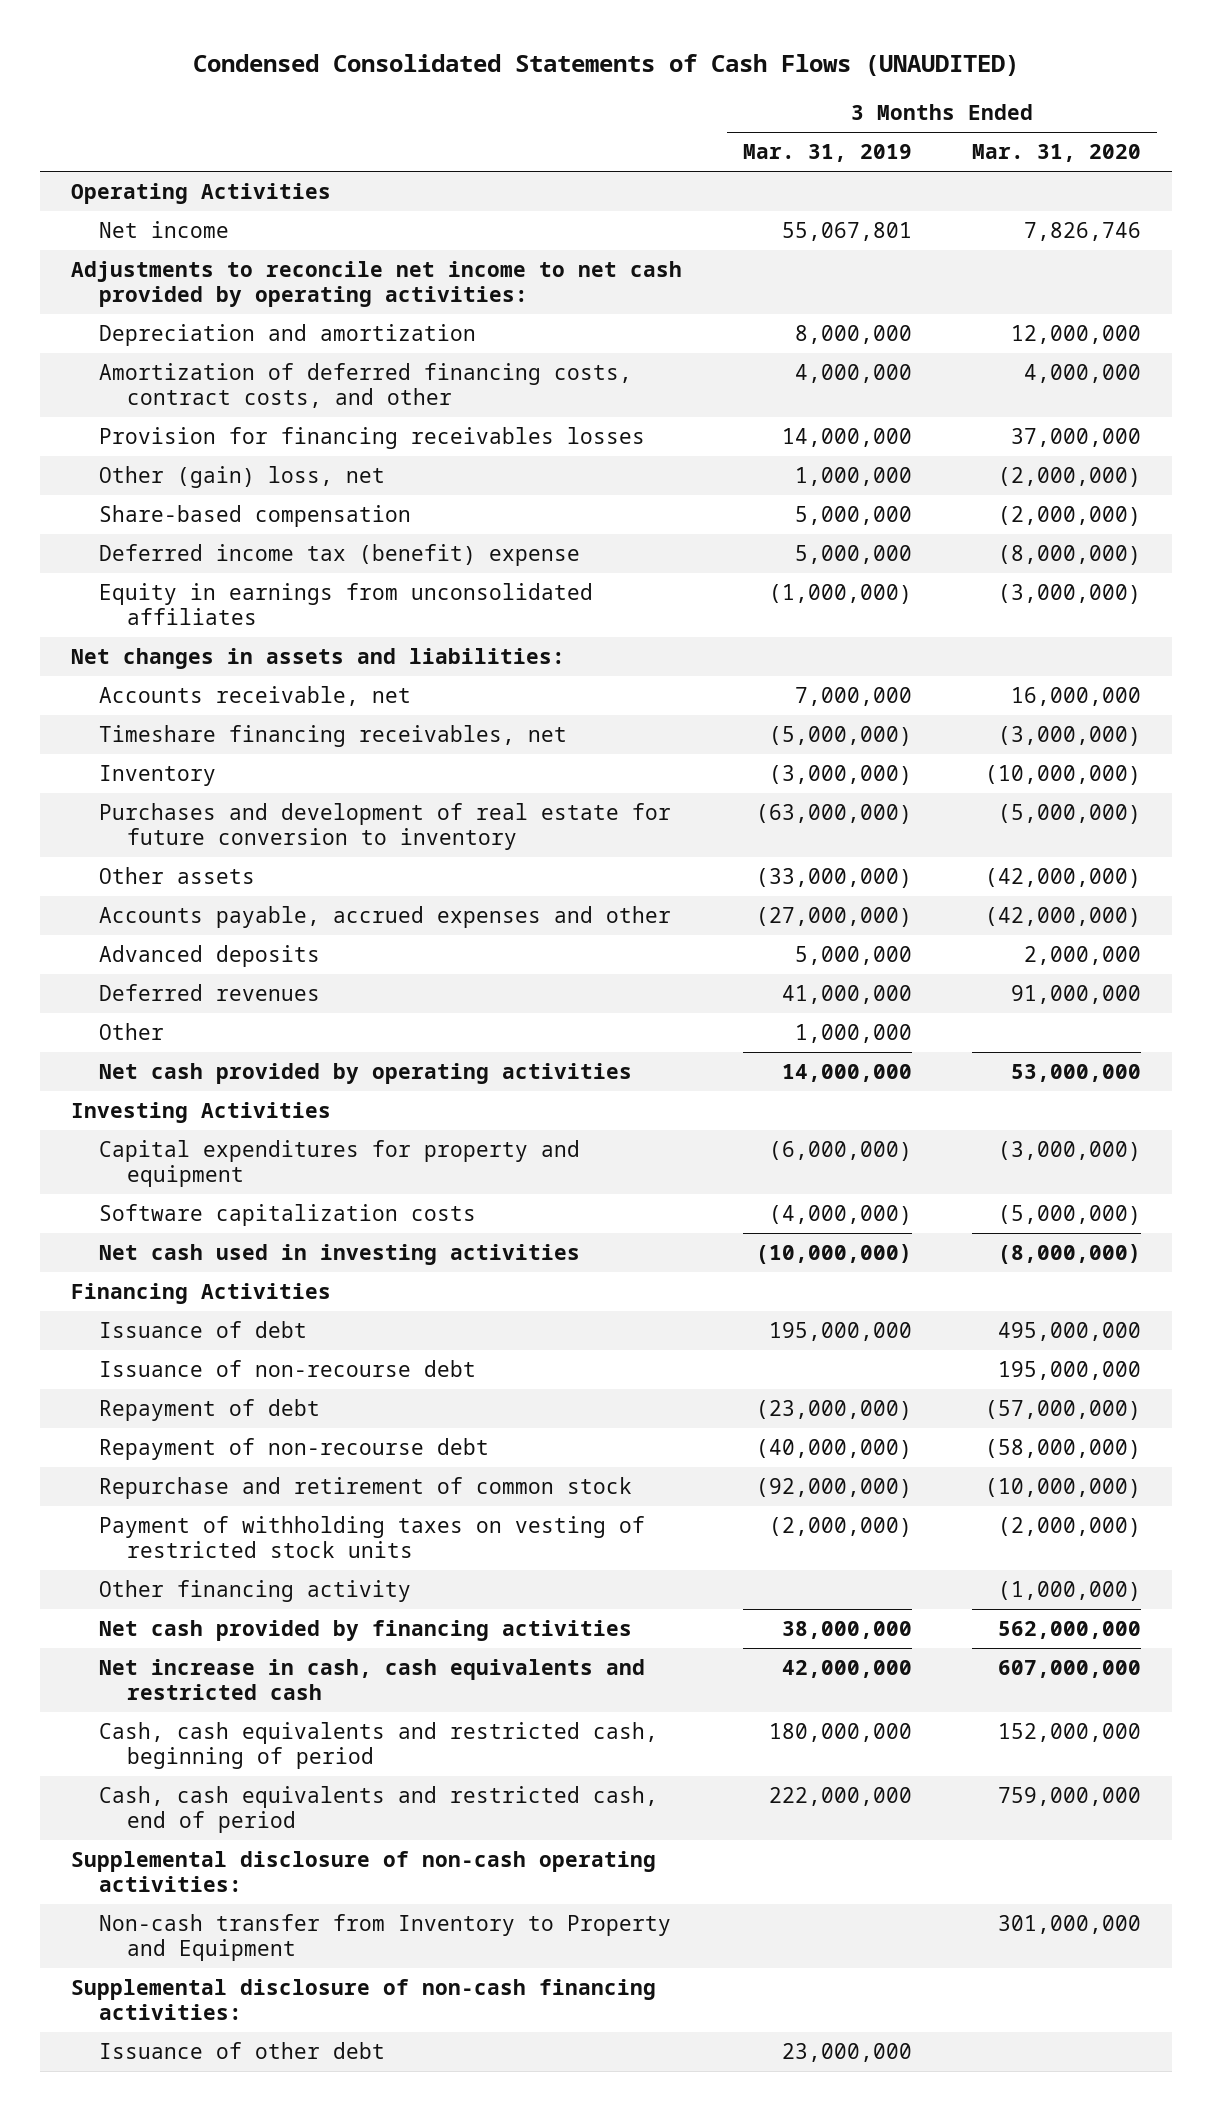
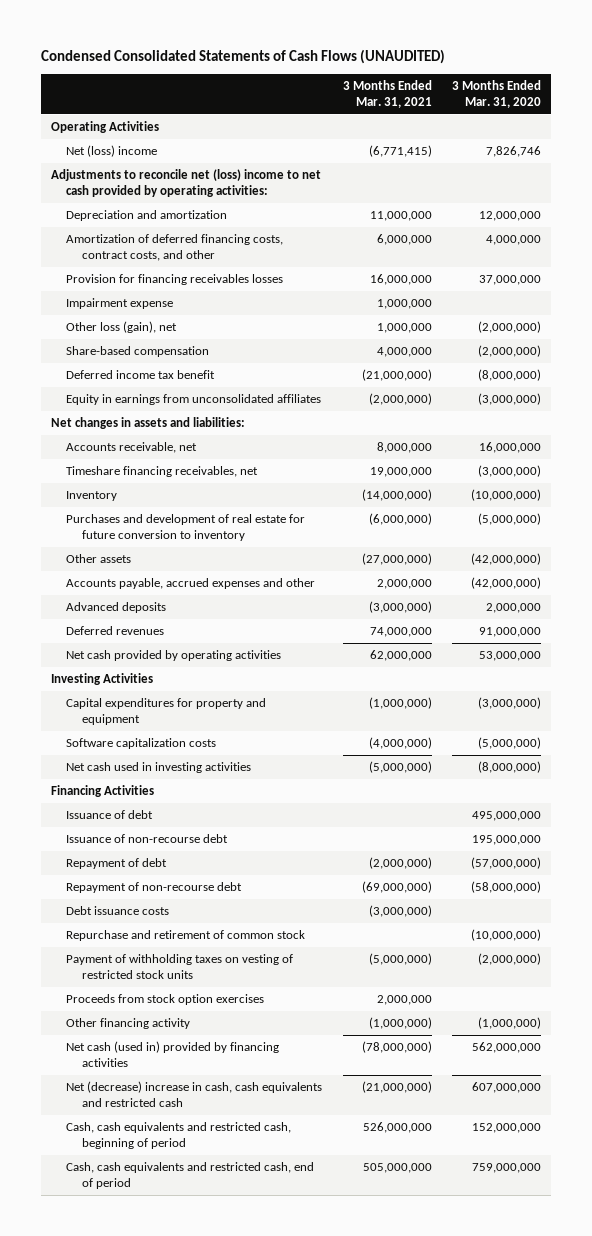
- | 3 Months Ended Mar. 31, 2019 | 3 Months Ended Mar. 31, 2020
+ | 3 Months Ended Mar. 31, 2021 | 3 Months Ended Mar. 31, 2020
- Net income | 55,067,801 | 7,826,746
- Adjustments to reconcile net income to net cash provided by operating activities:
+ Net (loss) income | (6,771,415) | 7,826,746
+ Adjustments to reconcile net (loss) income to net cash provided by operating activities:
- Other (gain) loss, net | 1,000,000 | (2,000,000)
+ Impairment expense | 1,000,000 |
+ Other loss (gain), net | 1,000,000 | (2,000,000)
- Deferred income tax (benefit) expense | 5,000,000 | (8,000,000)
+ Deferred income tax benefit | (21,000,000) | (8,000,000)
- Other | 1,000,000 |
+ Debt issuance costs | (3,000,000) |
+ Proceeds from stock option exercises | 2,000,000 |
- Net cash provided by financing activities | 38,000,000 | 562,000,000
- Net increase in cash, cash equivalents and restricted cash | 42,000,000 | 607,000,000
+ Net cash (used in) provided by financing activities | (78,000,000) | 562,000,000
+ Net (decrease) increase in cash, cash equivalents and restricted cash | (21,000,000) | 607,000,000
- Supplemental disclosure of non-cash operating activities:
- Non-cash transfer from Inventory to Property and Equipment | | 301,000,000
- Supplemental disclosure of non-cash financing activities:
- Issuance of other debt | 23,000,000 |

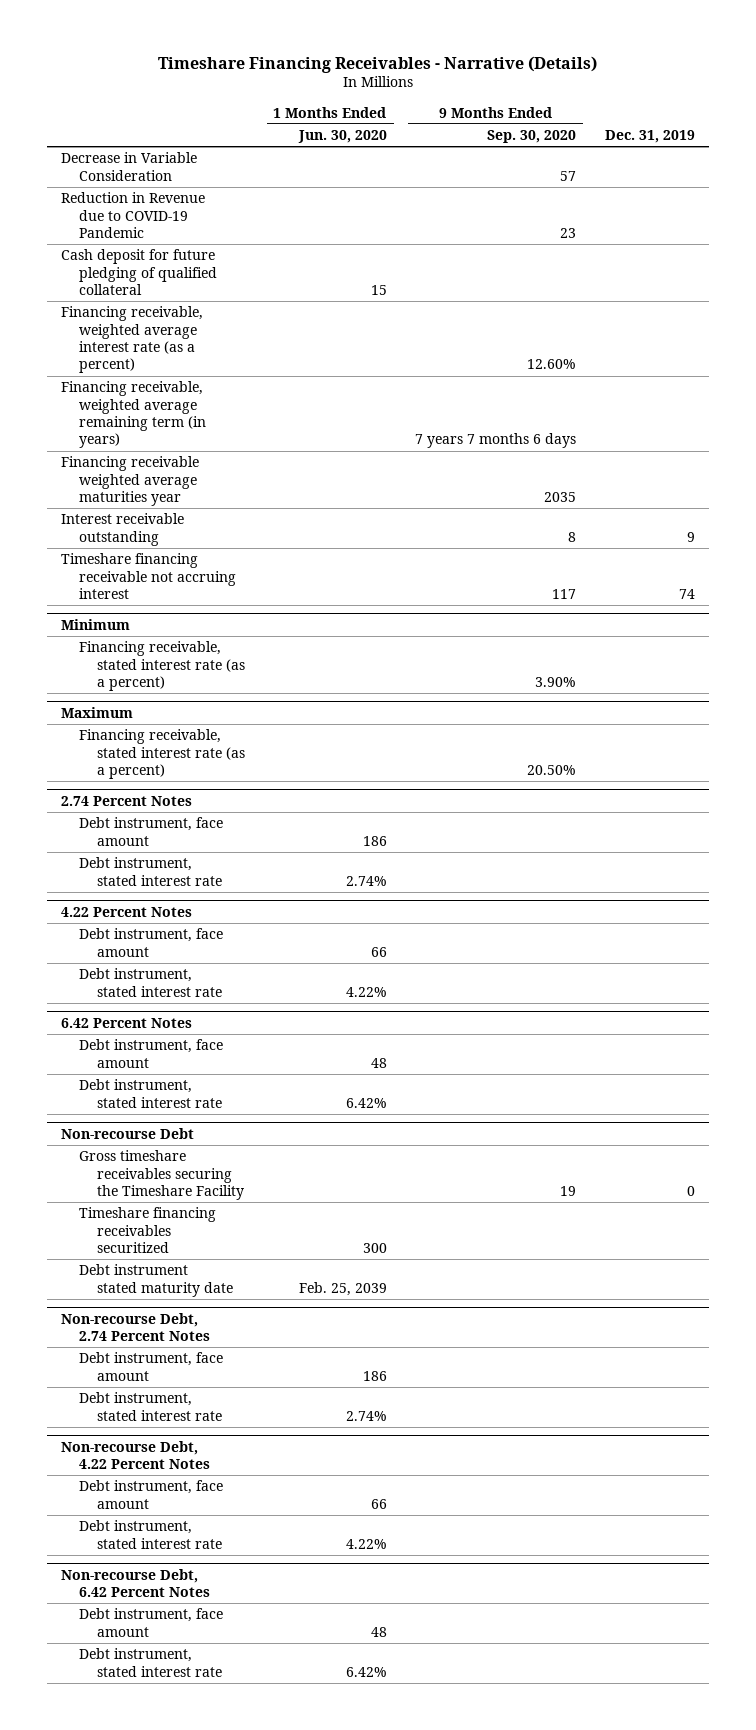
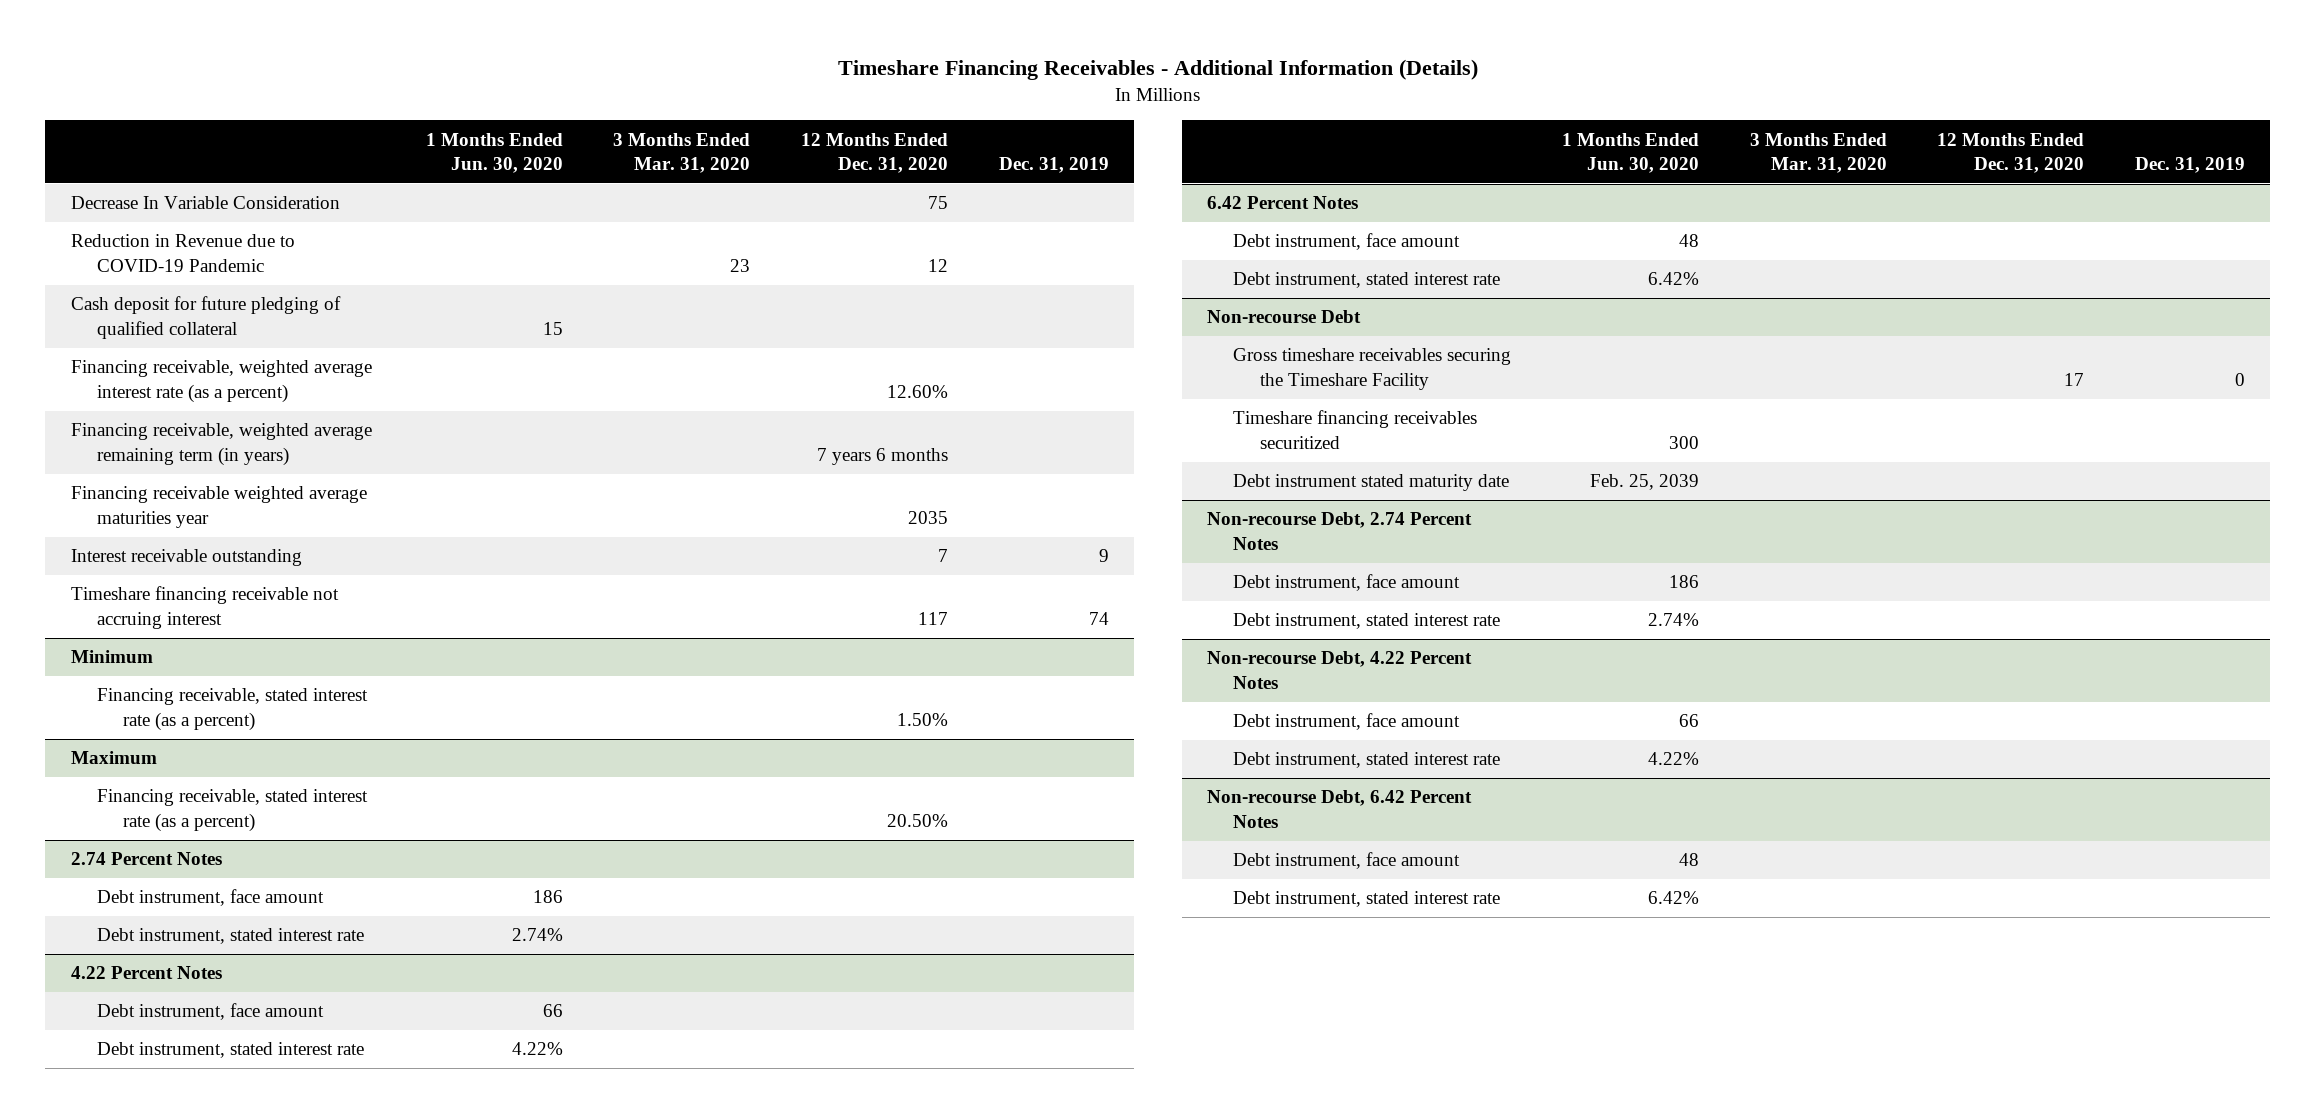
- Timeshare Financing Receivables - Narrative (Details)
+ Timeshare Financing Receivables - Additional Information (Details)
- | 1 Months Ended Jun. 30, 2020 | 9 Months Ended Sep. 30, 2020 | Dec. 31, 2019
+ | 1 Months Ended Jun. 30, 2020 | 3 Months Ended Mar. 31, 2020 | 12 Months Ended Dec. 31, 2020 | Dec. 31, 2019
- Decrease in Variable Consideration | | 57 |
+ Decrease In Variable Consideration | | | 75 |

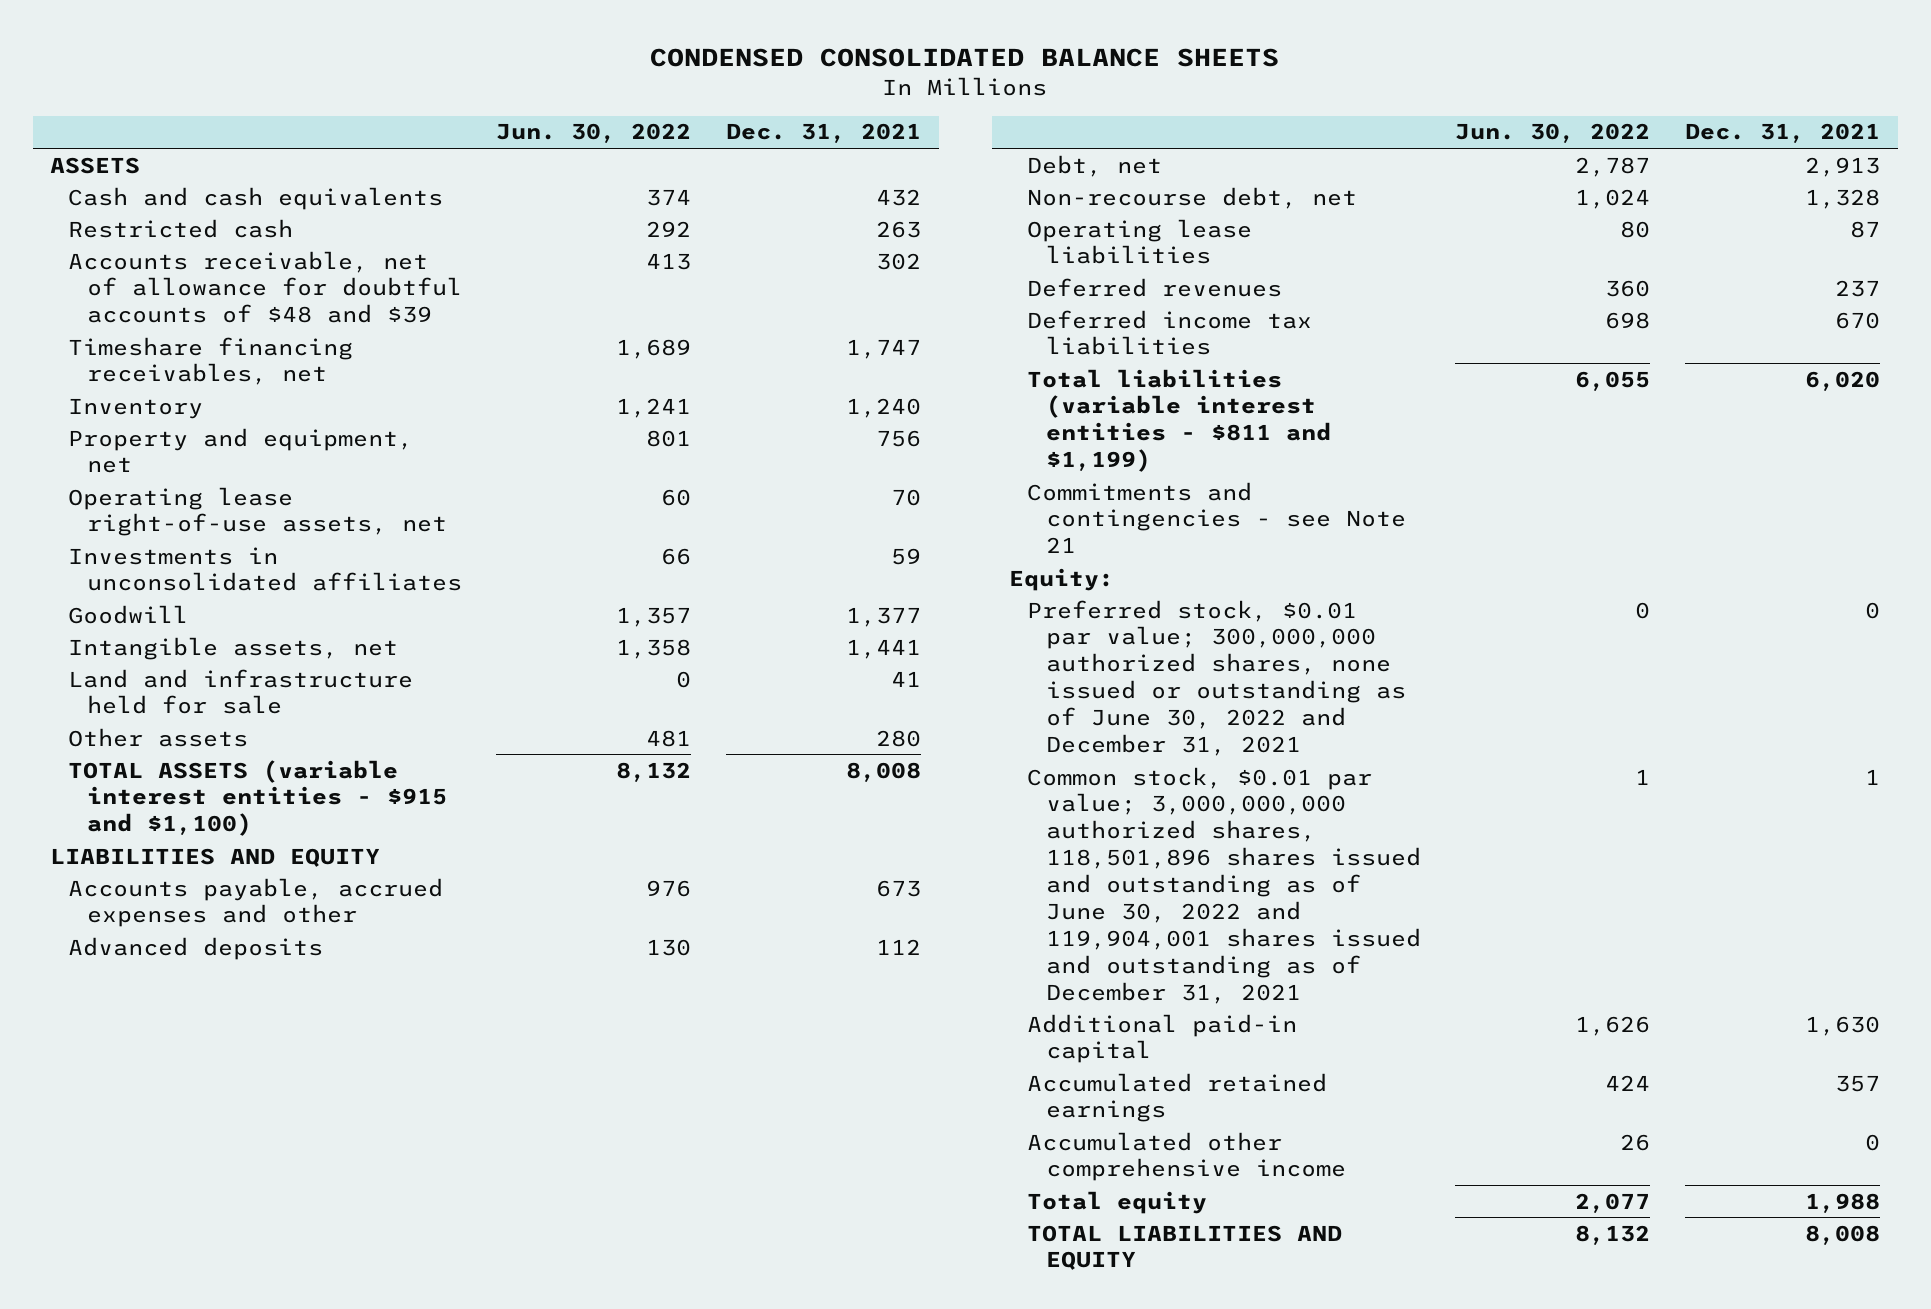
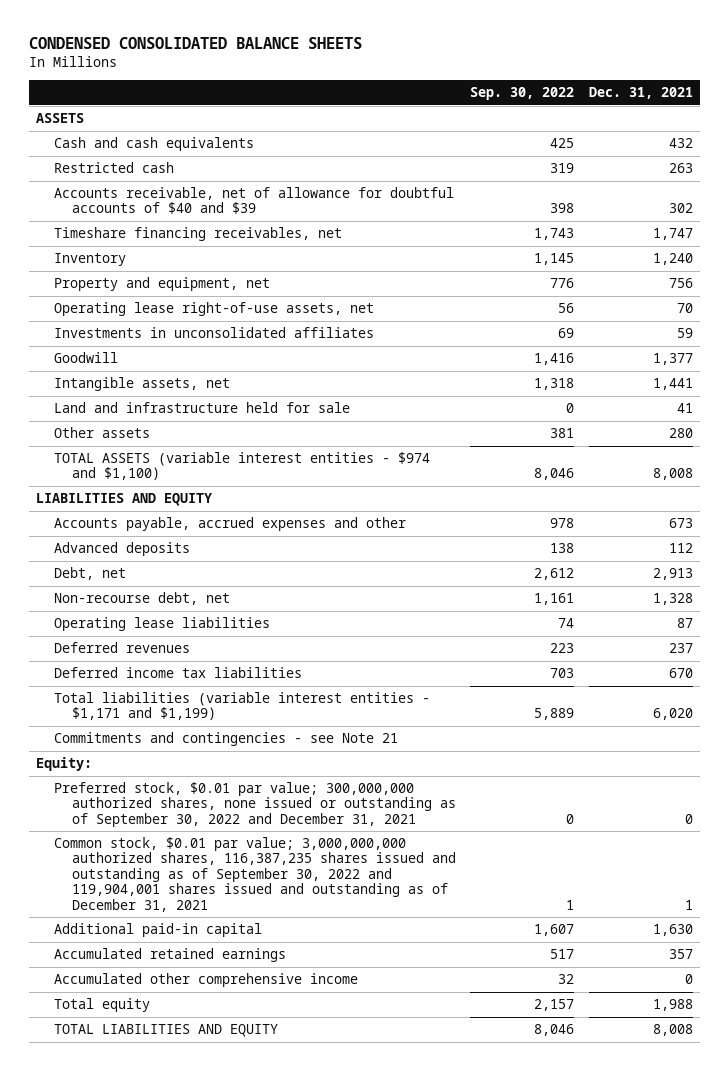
- | Jun. 30, 2022 | Dec. 31, 2021
+ | Sep. 30, 2022 | Dec. 31, 2021
- Accounts receivable, net of allowance for doubtful accounts of $48 and $39 | 413 | 302
+ Accounts receivable, net of allowance for doubtful accounts of $40 and $39 | 398 | 302
- TOTAL ASSETS (variable interest entities - $915 and $1,100) | 8,132 | 8,008
+ TOTAL ASSETS (variable interest entities - $974 and $1,100) | 8,046 | 8,008
- Total liabilities (variable interest entities - $811 and $1,199) | 6,055 | 6,020
+ Total liabilities (variable interest entities - $1,171 and $1,199) | 5,889 | 6,020
- Preferred stock, $0.01 par value; 300,000,000 authorized shares, none issued or outstanding as of June 30, 2022 and December 31, 2021 | 0 | 0
- Common stock, $0.01 par value; 3,000,000,000 authorized shares, 118,501,896 shares issued and outstanding as of June 30, 2022 and 119,904,001 shares issued and outstanding as of December 31, 2021 | 1 | 1
+ Preferred stock, $0.01 par value; 300,000,000 authorized shares, none issued or outstanding as of September 30, 2022 and December 31, 2021 | 0 | 0
+ Common stock, $0.01 par value; 3,000,000,000 authorized shares, 116,387,235 shares issued and outstanding as of September 30, 2022 and 119,904,001 shares issued and outstanding as of December 31, 2021 | 1 | 1

